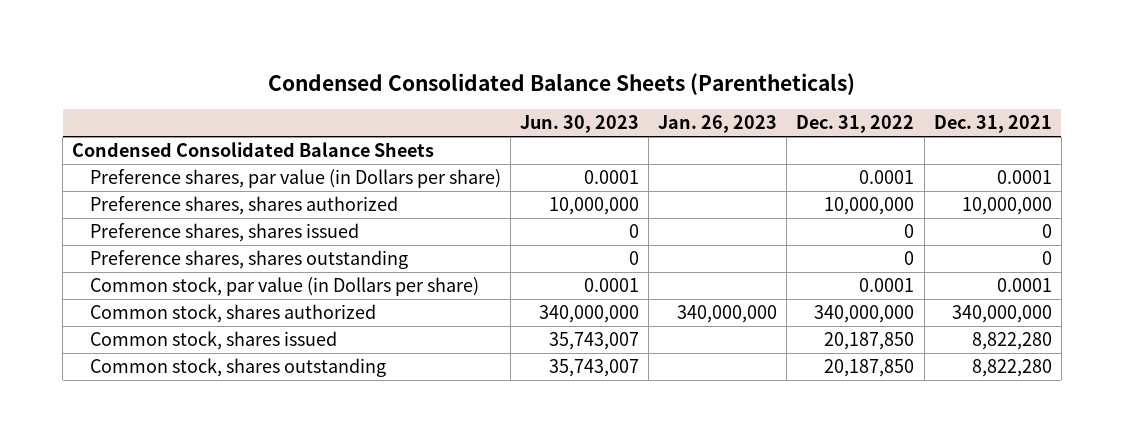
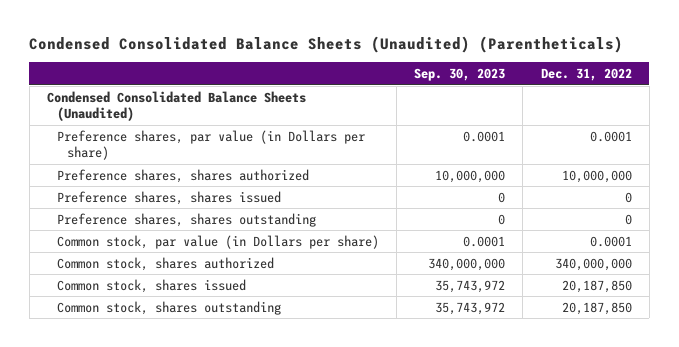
- Condensed Consolidated Balance Sheets (Parentheticals)
+ Condensed Consolidated Balance Sheets (Unaudited) (Parentheticals)
- | Jun. 30, 2023 | Jan. 26, 2023 | Dec. 31, 2022 | Dec. 31, 2021
+ | Sep. 30, 2023 | Dec. 31, 2022
- Condensed Consolidated Balance Sheets
+ Condensed Consolidated Balance Sheets (Unaudited)

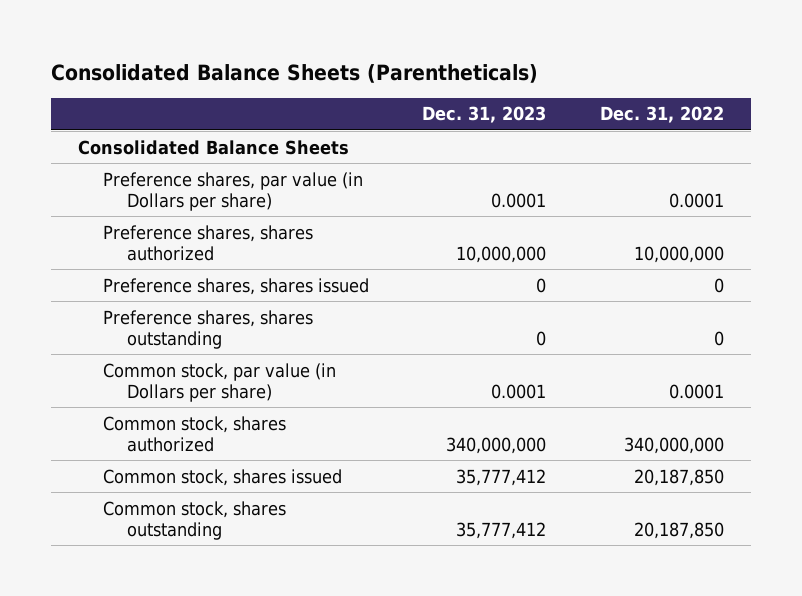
- Condensed Consolidated Balance Sheets (Unaudited) (Parentheticals)
+ Consolidated Balance Sheets (Parentheticals)
- | Sep. 30, 2023 | Dec. 31, 2022
+ | Dec. 31, 2023 | Dec. 31, 2022
- Condensed Consolidated Balance Sheets (Unaudited)
+ Consolidated Balance Sheets

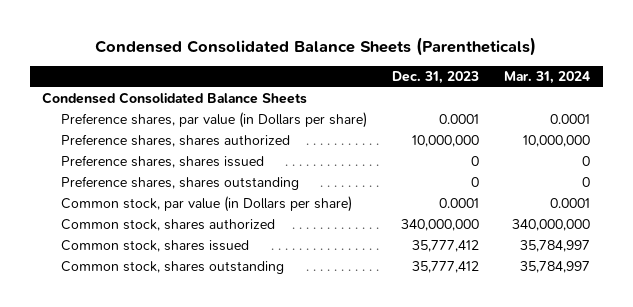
- Consolidated Balance Sheets (Parentheticals)
+ Condensed Consolidated Balance Sheets (Parentheticals)
- | Dec. 31, 2023 | Dec. 31, 2022
+ | Dec. 31, 2023 | Mar. 31, 2024
- Consolidated Balance Sheets
+ Condensed Consolidated Balance Sheets

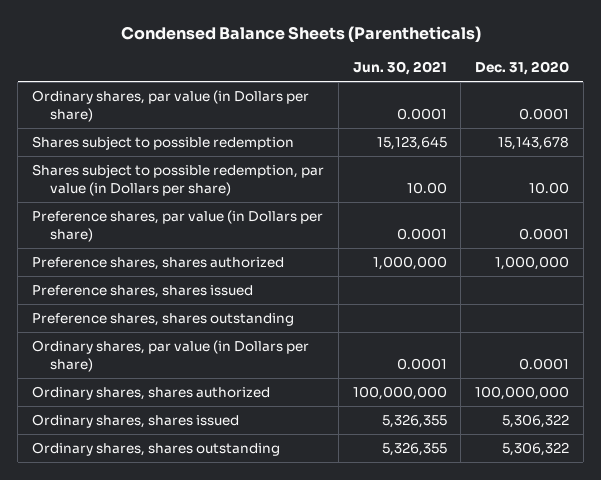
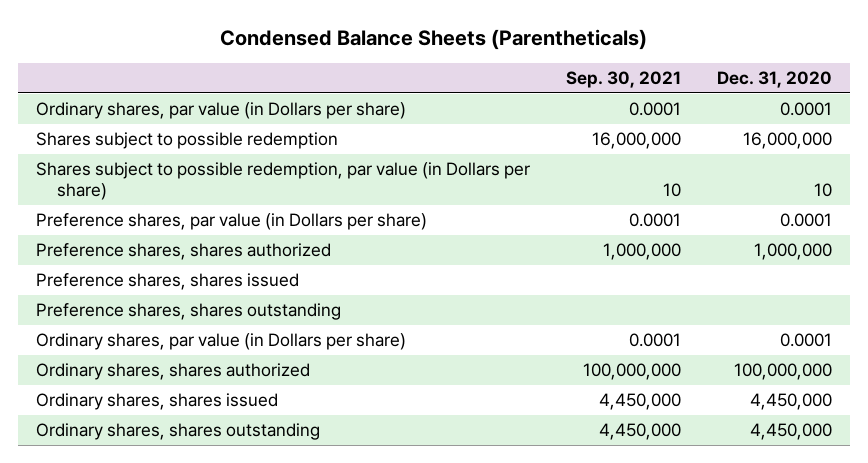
- | Jun. 30, 2021 | Dec. 31, 2020
+ | Sep. 30, 2021 | Dec. 31, 2020
- Shares subject to possible redemption | 15,123,645 | 15,143,678
- Shares subject to possible redemption, par value (in Dollars per share) | 10.00 | 10.00
+ Shares subject to possible redemption | 16,000,000 | 16,000,000
+ Shares subject to possible redemption, par value (in Dollars per share) | 10 | 10
- Ordinary shares, shares issued | 5,326,355 | 5,306,322
- Ordinary shares, shares outstanding | 5,326,355 | 5,306,322
+ Ordinary shares, shares issued | 4,450,000 | 4,450,000
+ Ordinary shares, shares outstanding | 4,450,000 | 4,450,000

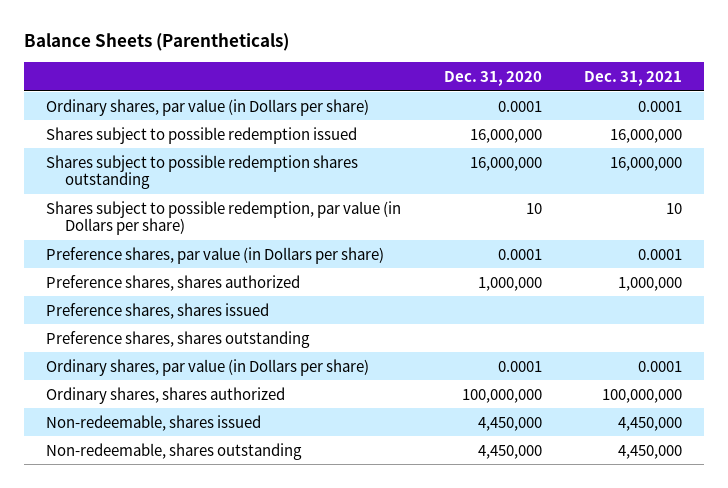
- Condensed Balance Sheets (Parentheticals)
+ Balance Sheets (Parentheticals)
- | Sep. 30, 2021 | Dec. 31, 2020
+ | Dec. 31, 2020 | Dec. 31, 2021
- Shares subject to possible redemption | 16,000,000 | 16,000,000
+ Shares subject to possible redemption issued | 16,000,000 | 16,000,000
+ Shares subject to possible redemption shares outstanding | 16,000,000 | 16,000,000
- Ordinary shares, shares issued | 4,450,000 | 4,450,000
- Ordinary shares, shares outstanding | 4,450,000 | 4,450,000
+ Non-redeemable, shares issued | 4,450,000 | 4,450,000
+ Non-redeemable, shares outstanding | 4,450,000 | 4,450,000

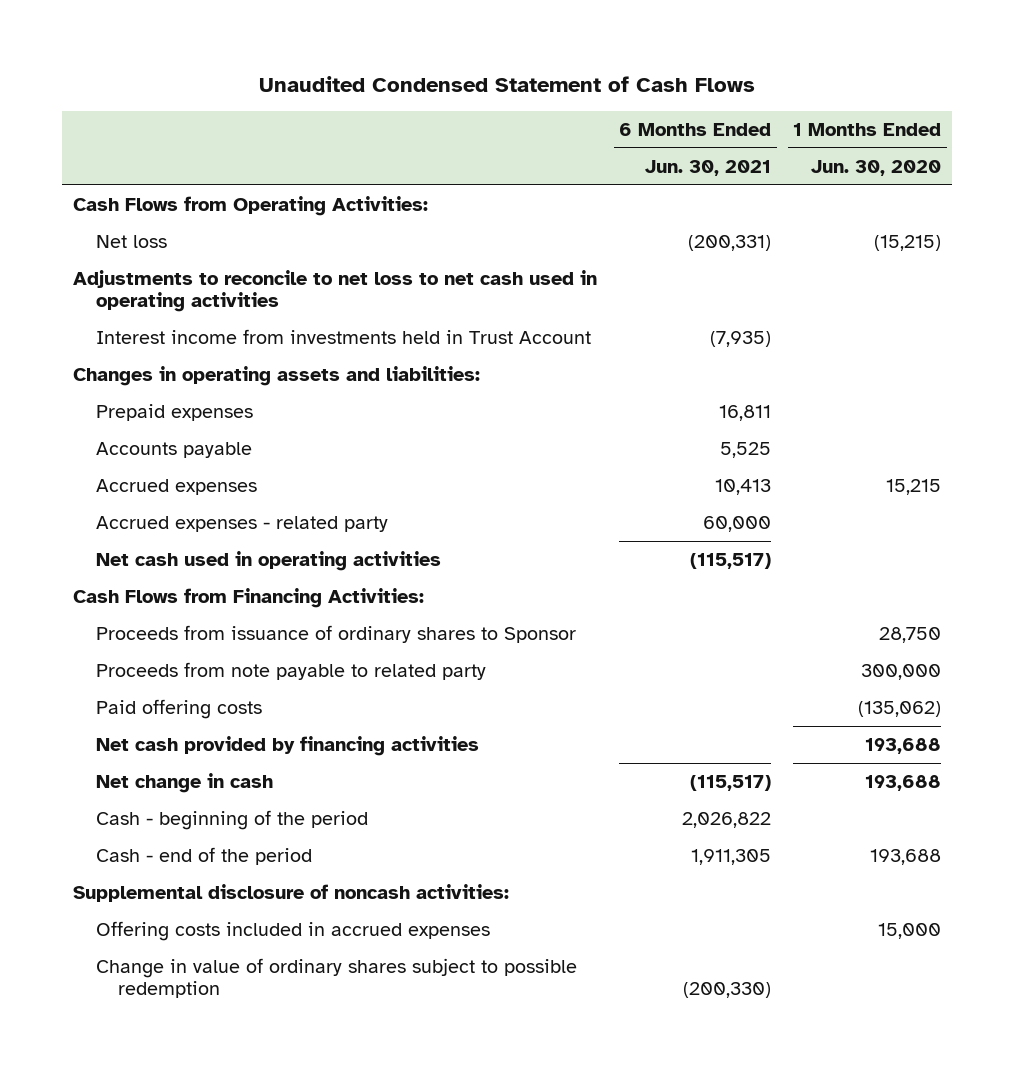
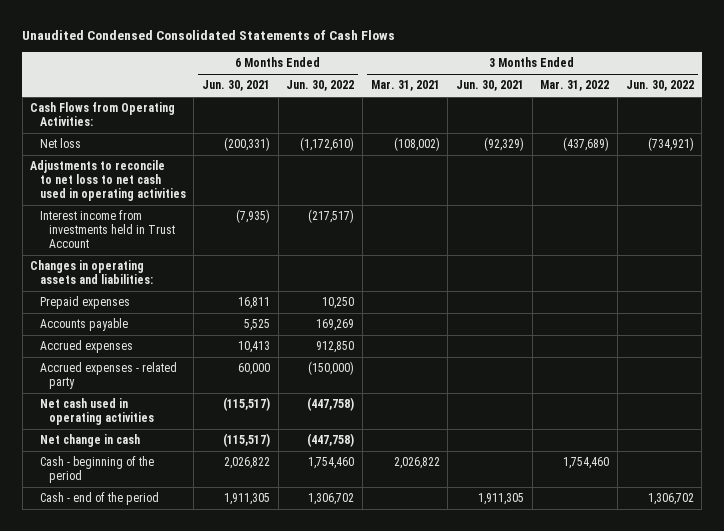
- Unaudited Condensed Statement of Cash Flows
+ Unaudited Condensed Consolidated Statements of Cash Flows
- | 6 Months Ended Jun. 30, 2021 | 1 Months Ended Jun. 30, 2020
+ | 6 Months Ended Jun. 30, 2021 | 6 Months Ended Jun. 30, 2022 | 3 Months Ended Mar. 31, 2021 | 3 Months Ended Jun. 30, 2021 | 3 Months Ended Mar. 31, 2022 | 3 Months Ended Jun. 30, 2022
- Cash Flows from Financing Activities:
- Proceeds from issuance of ordinary shares to Sponsor | | 28,750
- Proceeds from note payable to related party | | 300,000
- Paid offering costs | | (135,062)
- Net cash provided by financing activities | | 193,688
- Supplemental disclosure of noncash activities:
- Offering costs included in accrued expenses | | 15,000
- Change in value of ordinary shares subject to possible redemption | (200,330) |

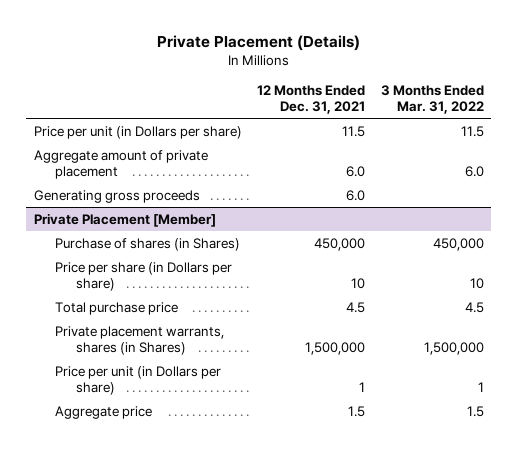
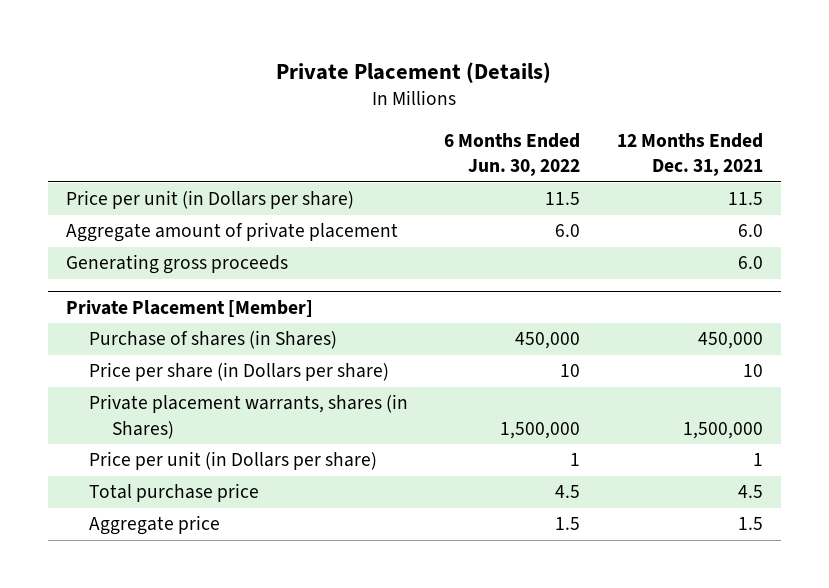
- | 12 Months Ended Dec. 31, 2021 | 3 Months Ended Mar. 31, 2022
+ | 6 Months Ended Jun. 30, 2022 | 12 Months Ended Dec. 31, 2021
@ Private Placement [Member]
moved down: Total purchase price | 4.5 | 4.5

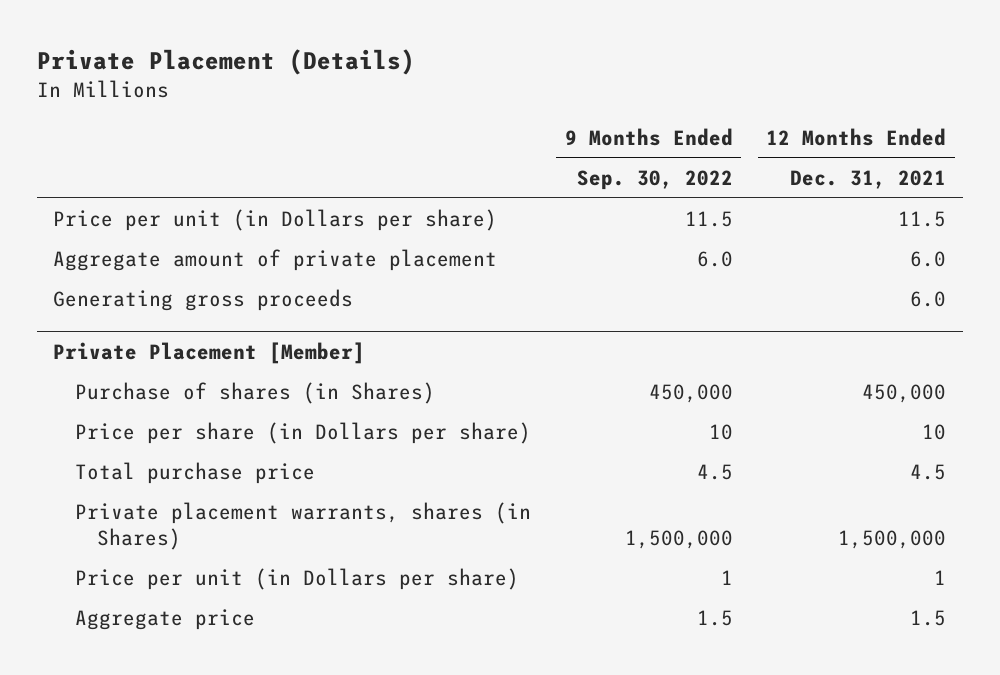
- | 6 Months Ended Jun. 30, 2022 | 12 Months Ended Dec. 31, 2021
+ | 9 Months Ended Sep. 30, 2022 | 12 Months Ended Dec. 31, 2021
@ Private Placement [Member]
moved up: Total purchase price | 4.5 | 4.5

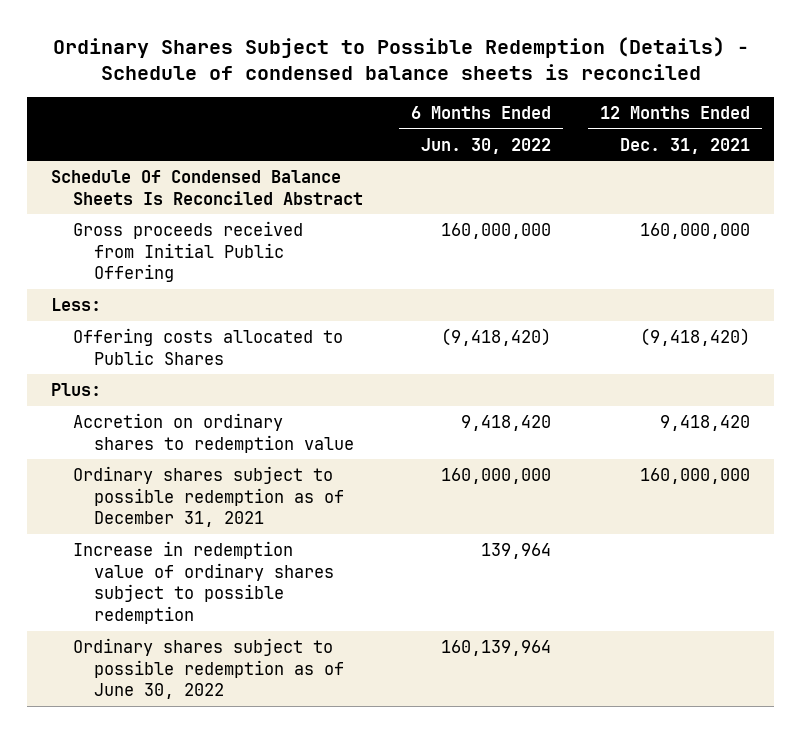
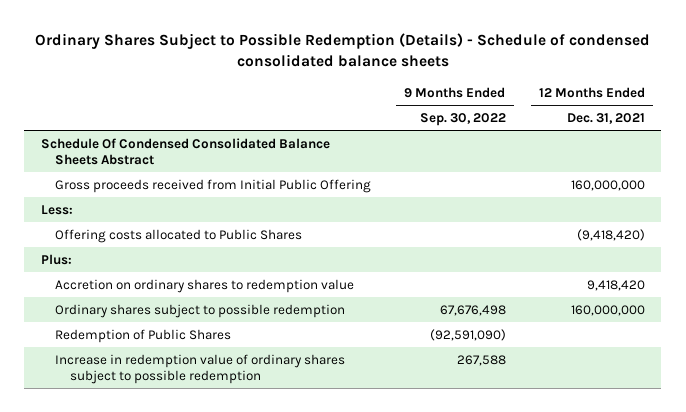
- Ordinary Shares Subject to Possible Redemption (Details) - Schedule of condensed balance sheets is reconciled
+ Ordinary Shares Subject to Possible Redemption (Details) - Schedule of condensed consolidated balance sheets
- | 6 Months Ended Jun. 30, 2022 | 12 Months Ended Dec. 31, 2021
+ | 9 Months Ended Sep. 30, 2022 | 12 Months Ended Dec. 31, 2021
- Schedule Of Condensed Balance Sheets Is Reconciled Abstract
+ Schedule Of Condensed Consolidated Balance Sheets Abstract
- Ordinary shares subject to possible redemption as of December 31, 2021 | 160,000,000 | 160,000,000
+ Ordinary shares subject to possible redemption | 67,676,498 | 160,000,000
+ Redemption of Public Shares | (92,591,090) |
- Ordinary shares subject to possible redemption as of June 30, 2022 | 160,139,964 |

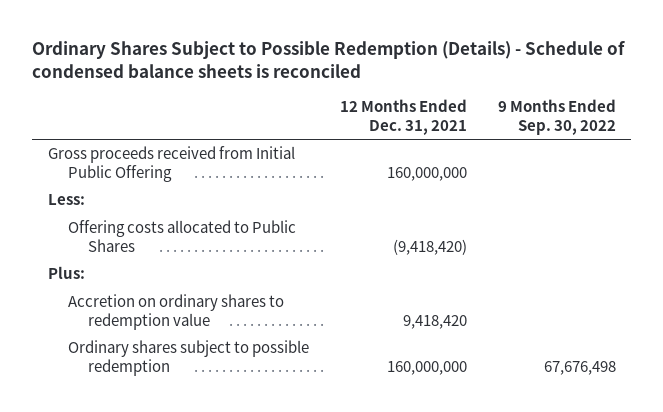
- Ordinary Shares Subject to Possible Redemption (Details) - Schedule of condensed consolidated balance sheets
+ Ordinary Shares Subject to Possible Redemption (Details) - Schedule of condensed balance sheets is reconciled
- | 9 Months Ended Sep. 30, 2022 | 12 Months Ended Dec. 31, 2021
+ | 12 Months Ended Dec. 31, 2021 | 9 Months Ended Sep. 30, 2022
- Schedule Of Condensed Consolidated Balance Sheets Abstract
- Redemption of Public Shares | (92,591,090) |
- Increase in redemption value of ordinary shares subject to possible redemption | 267,588 |

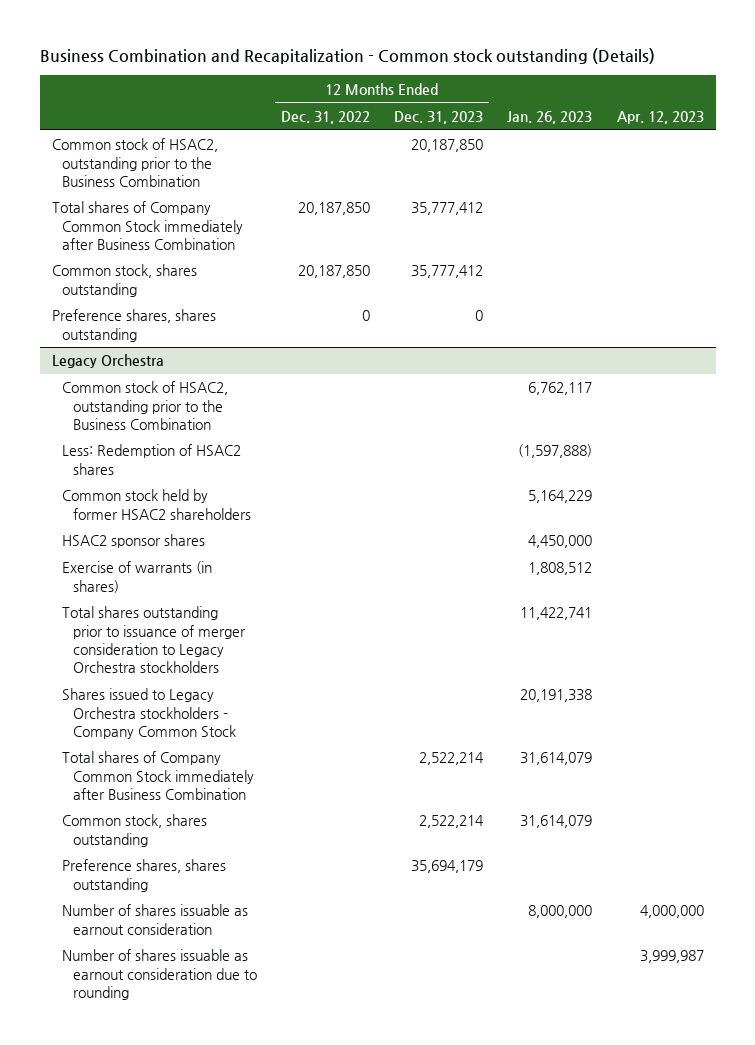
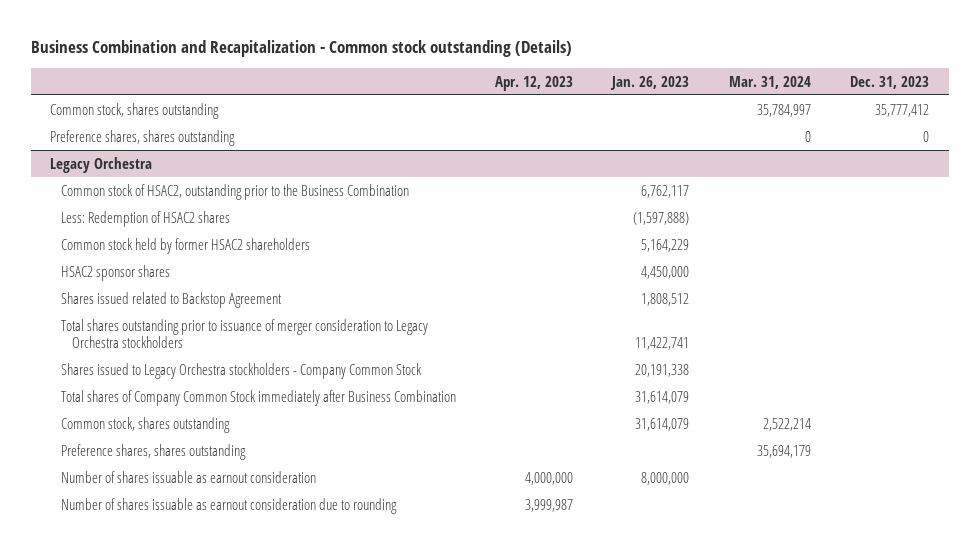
- | 12 Months Ended Dec. 31, 2022 | 12 Months Ended Dec. 31, 2023 | Jan. 26, 2023 | Apr. 12, 2023
+ | Apr. 12, 2023 | Jan. 26, 2023 | Mar. 31, 2024 | Dec. 31, 2023
- Common stock of HSAC2, outstanding prior to the Business Combination | | 20,187,850 | |
- Total shares of Company Common Stock immediately after Business Combination | 20,187,850 | 35,777,412 | |
@ Legacy Orchestra
- Exercise of warrants (in shares) | | | 1,808,512 |
+ Shares issued related to Backstop Agreement | | 1,808,512 | |

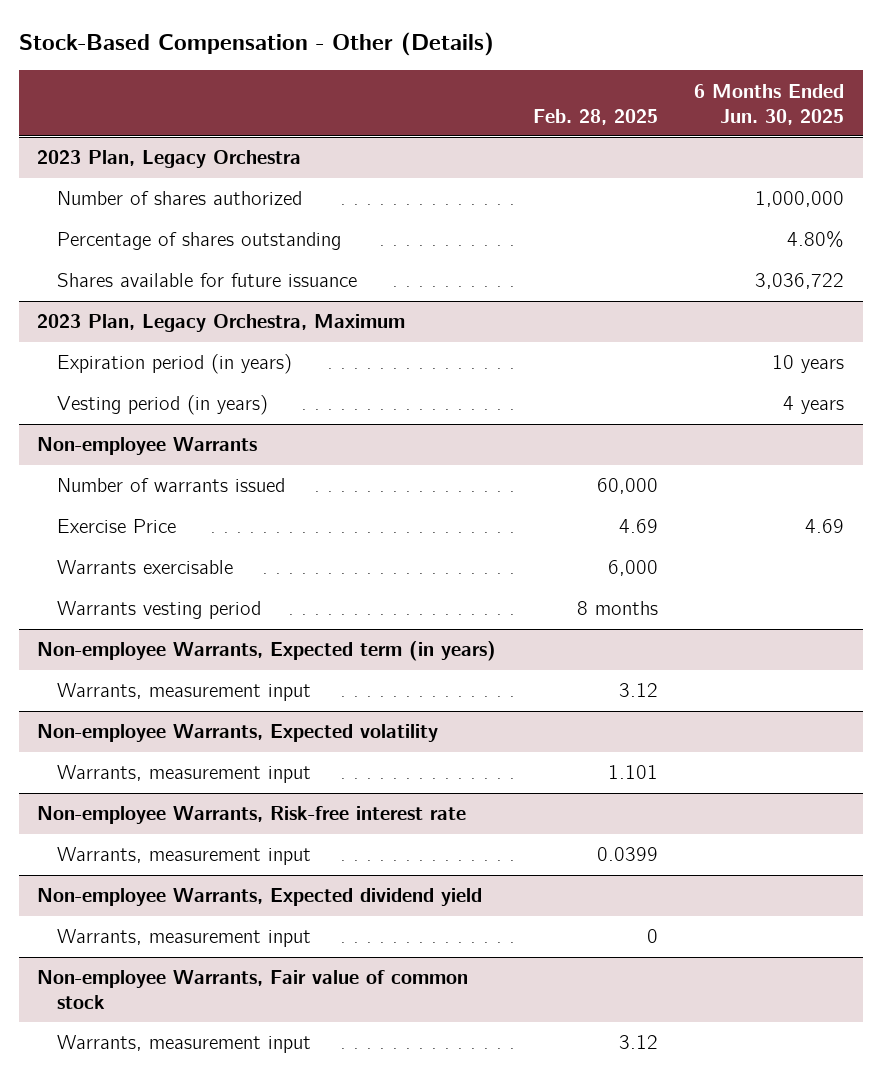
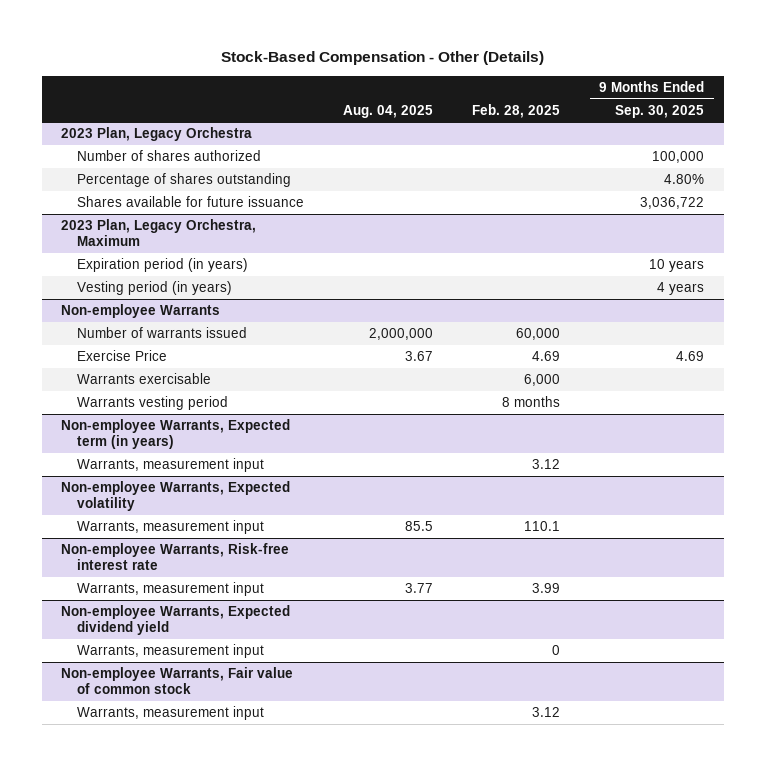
- | Feb. 28, 2025 | 6 Months Ended Jun. 30, 2025
+ | Aug. 04, 2025 | Feb. 28, 2025 | 9 Months Ended Sep. 30, 2025
@ Non-employee Warrants, Expected volatility
- Warrants, measurement input | 1.101 |
+ Warrants, measurement input | 85.5 | 110.1 |
@ Non-employee Warrants, Risk-free interest rate
- Warrants, measurement input | 0.0399 |
+ Warrants, measurement input | 3.77 | 3.99 |

